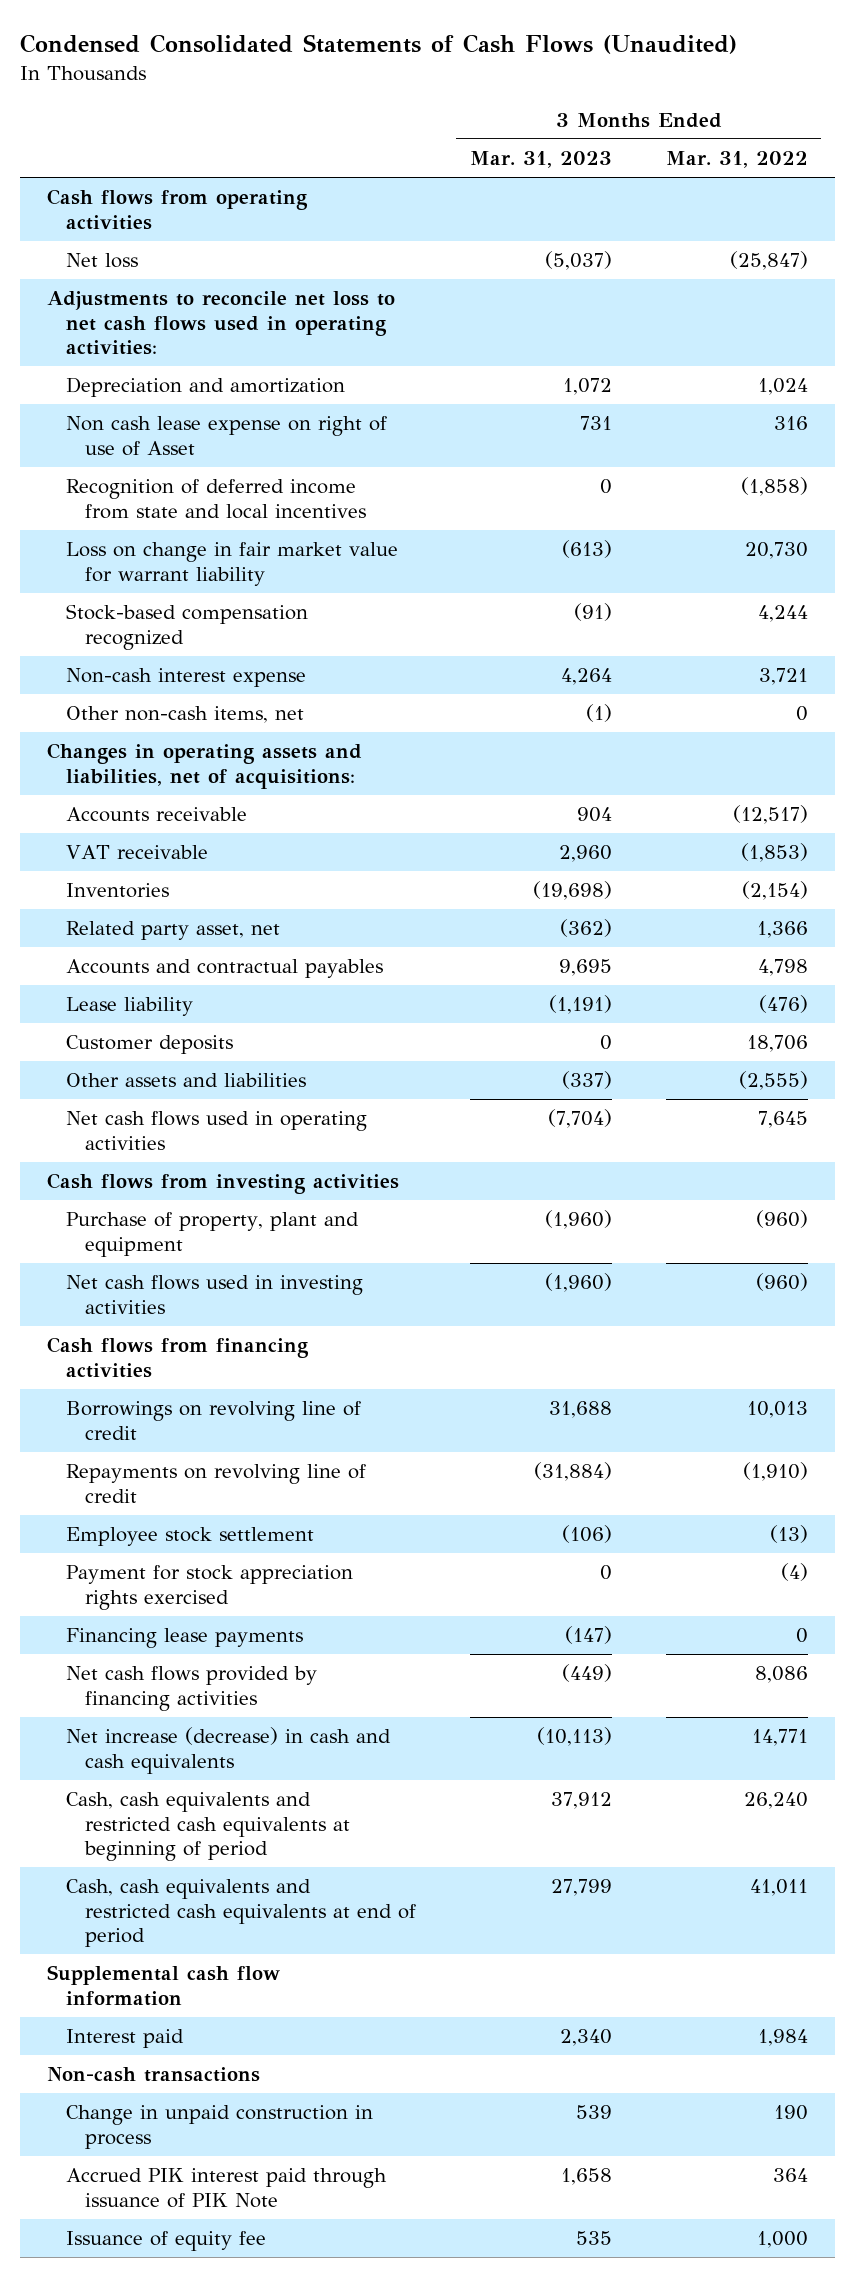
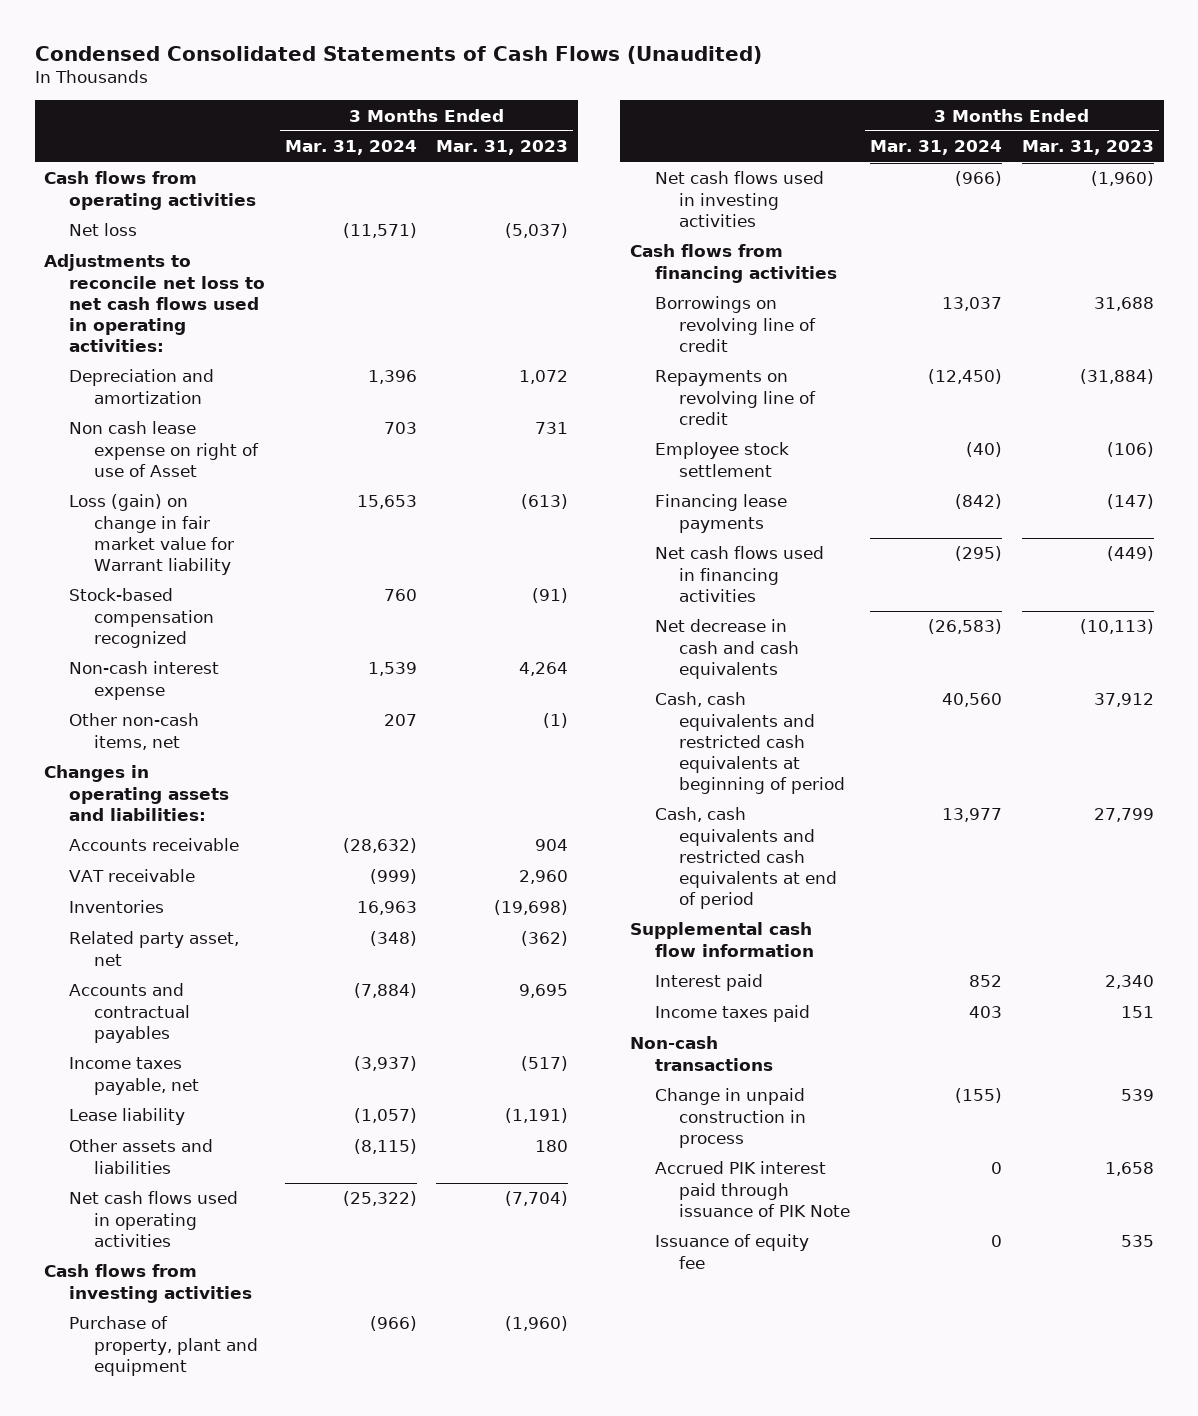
- | 3 Months Ended Mar. 31, 2023 | 3 Months Ended Mar. 31, 2022
+ | 3 Months Ended Mar. 31, 2024 | 3 Months Ended Mar. 31, 2023
- Recognition of deferred income from state and local incentives | 0 | (1,858)
- Loss on change in fair market value for warrant liability | (613) | 20,730
+ Loss (gain) on change in fair market value for Warrant liability | 15,653 | (613)
- Changes in operating assets and liabilities, net of acquisitions:
+ Changes in operating assets and liabilities:
+ Income taxes payable, net | (3,937) | (517)
- Customer deposits | 0 | 18,706
- Other assets and liabilities | (337) | (2,555)
+ Other assets and liabilities | (8,115) | 180
- Payment for stock appreciation rights exercised | 0 | (4)
- Net cash flows provided by financing activities | (449) | 8,086
- Net increase (decrease) in cash and cash equivalents | (10,113) | 14,771
+ Net cash flows used in financing activities | (295) | (449)
+ Net decrease in cash and cash equivalents | (26,583) | (10,113)
+ Income taxes paid | 403 | 151

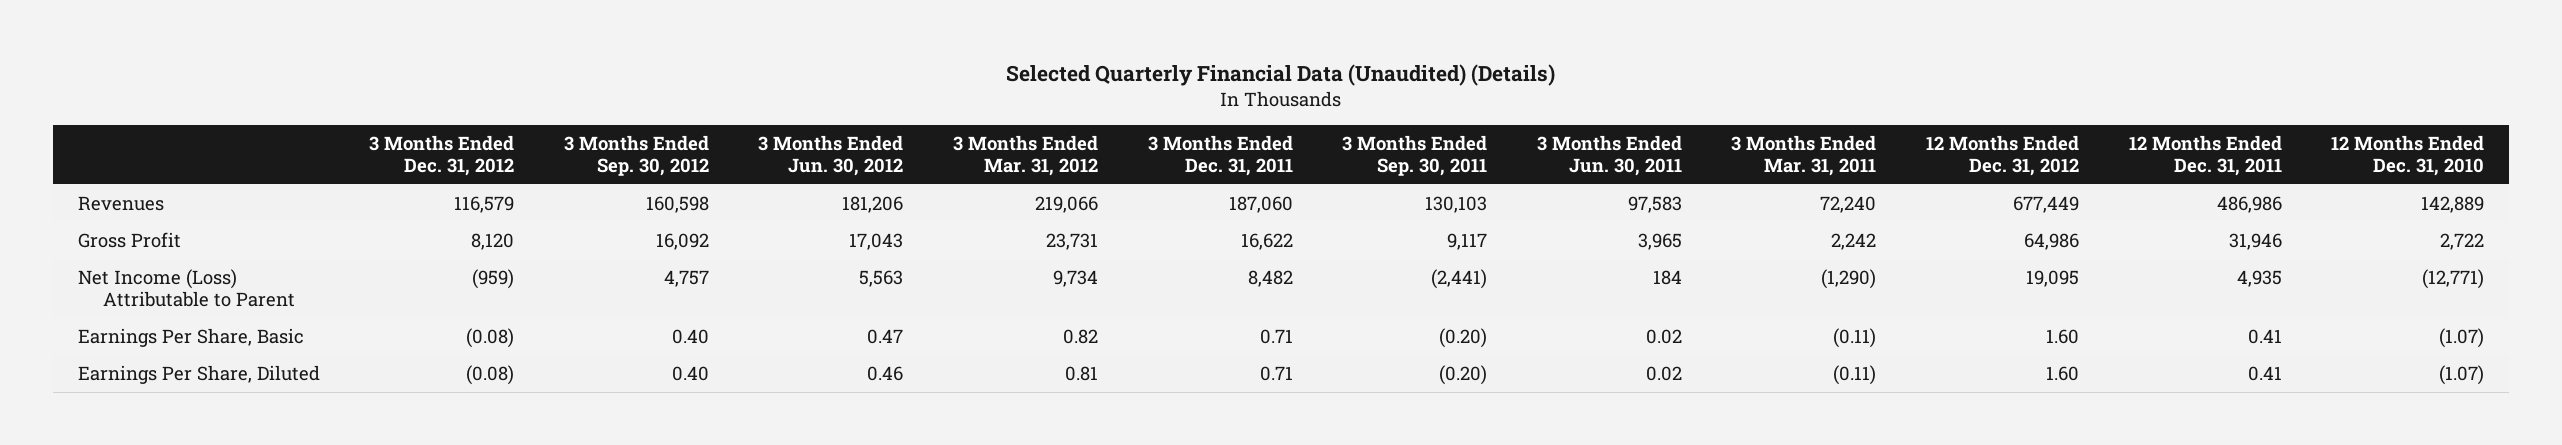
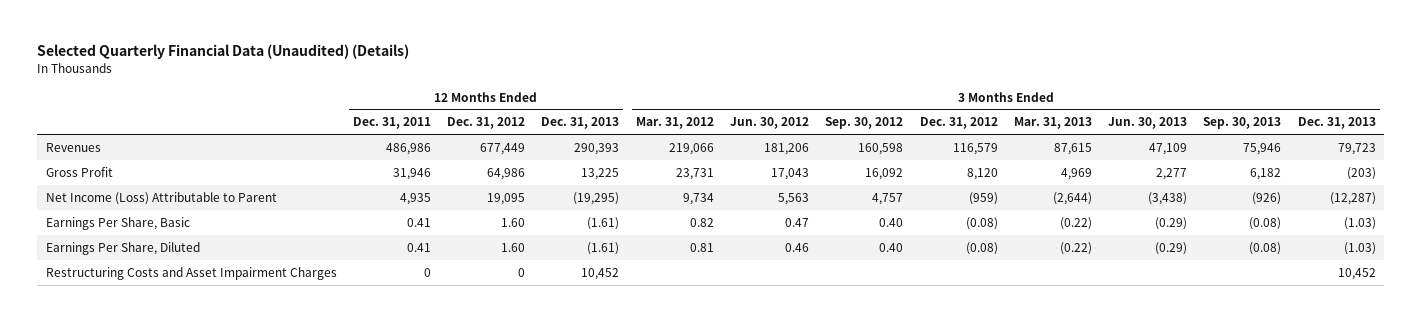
- | 3 Months Ended Dec. 31, 2012 | 3 Months Ended Sep. 30, 2012 | 3 Months Ended Jun. 30, 2012 | 3 Months Ended Mar. 31, 2012 | 3 Months Ended Dec. 31, 2011 | 3 Months Ended Sep. 30, 2011 | 3 Months Ended Jun. 30, 2011 | 3 Months Ended Mar. 31, 2011 | 12 Months Ended Dec. 31, 2012 | 12 Months Ended Dec. 31, 2011 | 12 Months Ended Dec. 31, 2010
+ | 12 Months Ended Dec. 31, 2011 | 12 Months Ended Dec. 31, 2012 | 12 Months Ended Dec. 31, 2013 | 3 Months Ended Mar. 31, 2012 | 3 Months Ended Jun. 30, 2012 | 3 Months Ended Sep. 30, 2012 | 3 Months Ended Dec. 31, 2012 | 3 Months Ended Mar. 31, 2013 | 3 Months Ended Jun. 30, 2013 | 3 Months Ended Sep. 30, 2013 | 3 Months Ended Dec. 31, 2013
+ Restructuring Costs and Asset Impairment Charges | 0 | 0 | 10,452 | | | | | | | | 10,452

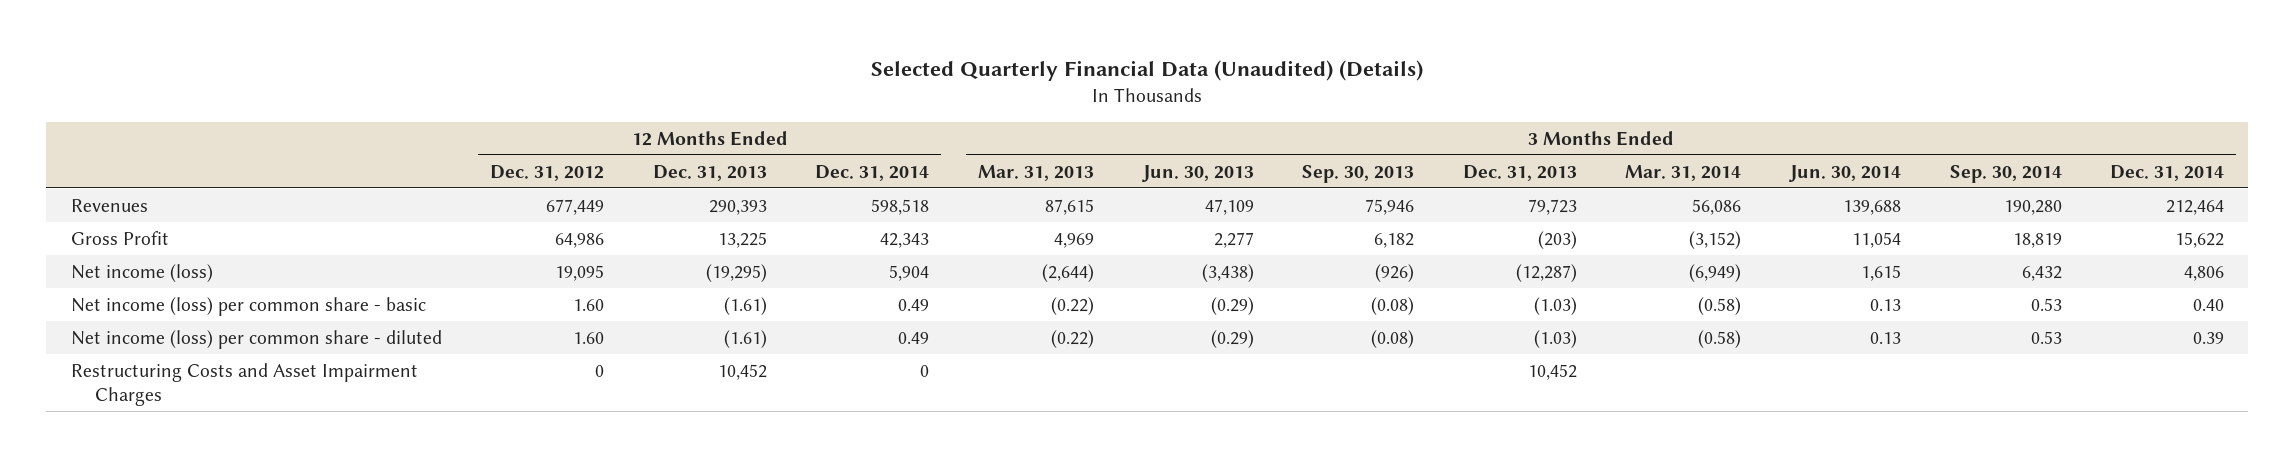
- | 12 Months Ended Dec. 31, 2011 | 12 Months Ended Dec. 31, 2012 | 12 Months Ended Dec. 31, 2013 | 3 Months Ended Mar. 31, 2012 | 3 Months Ended Jun. 30, 2012 | 3 Months Ended Sep. 30, 2012 | 3 Months Ended Dec. 31, 2012 | 3 Months Ended Mar. 31, 2013 | 3 Months Ended Jun. 30, 2013 | 3 Months Ended Sep. 30, 2013 | 3 Months Ended Dec. 31, 2013
+ | 12 Months Ended Dec. 31, 2012 | 12 Months Ended Dec. 31, 2013 | 12 Months Ended Dec. 31, 2014 | 3 Months Ended Mar. 31, 2013 | 3 Months Ended Jun. 30, 2013 | 3 Months Ended Sep. 30, 2013 | 3 Months Ended Dec. 31, 2013 | 3 Months Ended Mar. 31, 2014 | 3 Months Ended Jun. 30, 2014 | 3 Months Ended Sep. 30, 2014 | 3 Months Ended Dec. 31, 2014
- Net Income (Loss) Attributable to Parent | 4,935 | 19,095 | (19,295) | 9,734 | 5,563 | 4,757 | (959) | (2,644) | (3,438) | (926) | (12,287)
- Earnings Per Share, Basic | 0.41 | 1.60 | (1.61) | 0.82 | 0.47 | 0.40 | (0.08) | (0.22) | (0.29) | (0.08) | (1.03)
- Earnings Per Share, Diluted | 0.41 | 1.60 | (1.61) | 0.81 | 0.46 | 0.40 | (0.08) | (0.22) | (0.29) | (0.08) | (1.03)
+ Net income (loss) | 19,095 | (19,295) | 5,904 | (2,644) | (3,438) | (926) | (12,287) | (6,949) | 1,615 | 6,432 | 4,806
+ Net income (loss) per common share - basic | 1.60 | (1.61) | 0.49 | (0.22) | (0.29) | (0.08) | (1.03) | (0.58) | 0.13 | 0.53 | 0.40
+ Net income (loss) per common share - diluted | 1.60 | (1.61) | 0.49 | (0.22) | (0.29) | (0.08) | (1.03) | (0.58) | 0.13 | 0.53 | 0.39

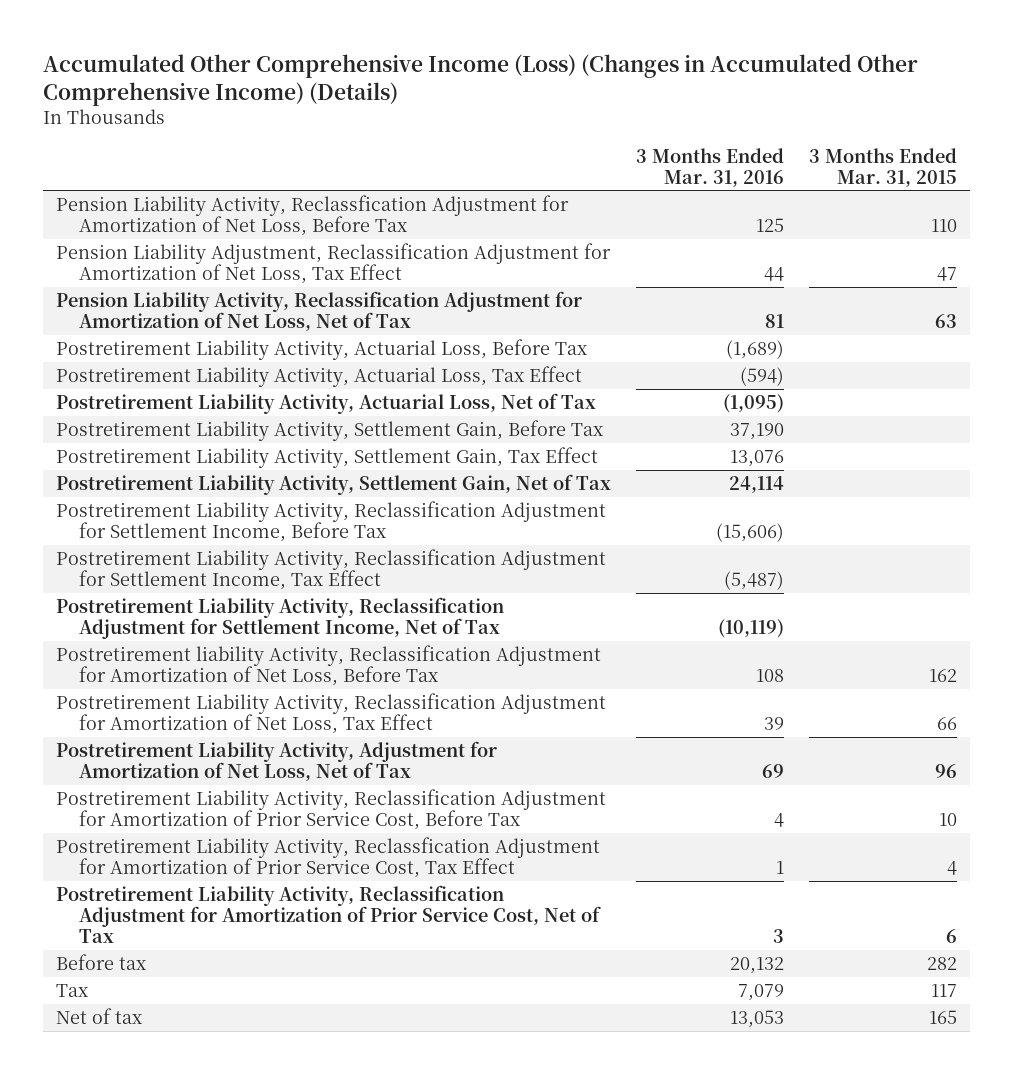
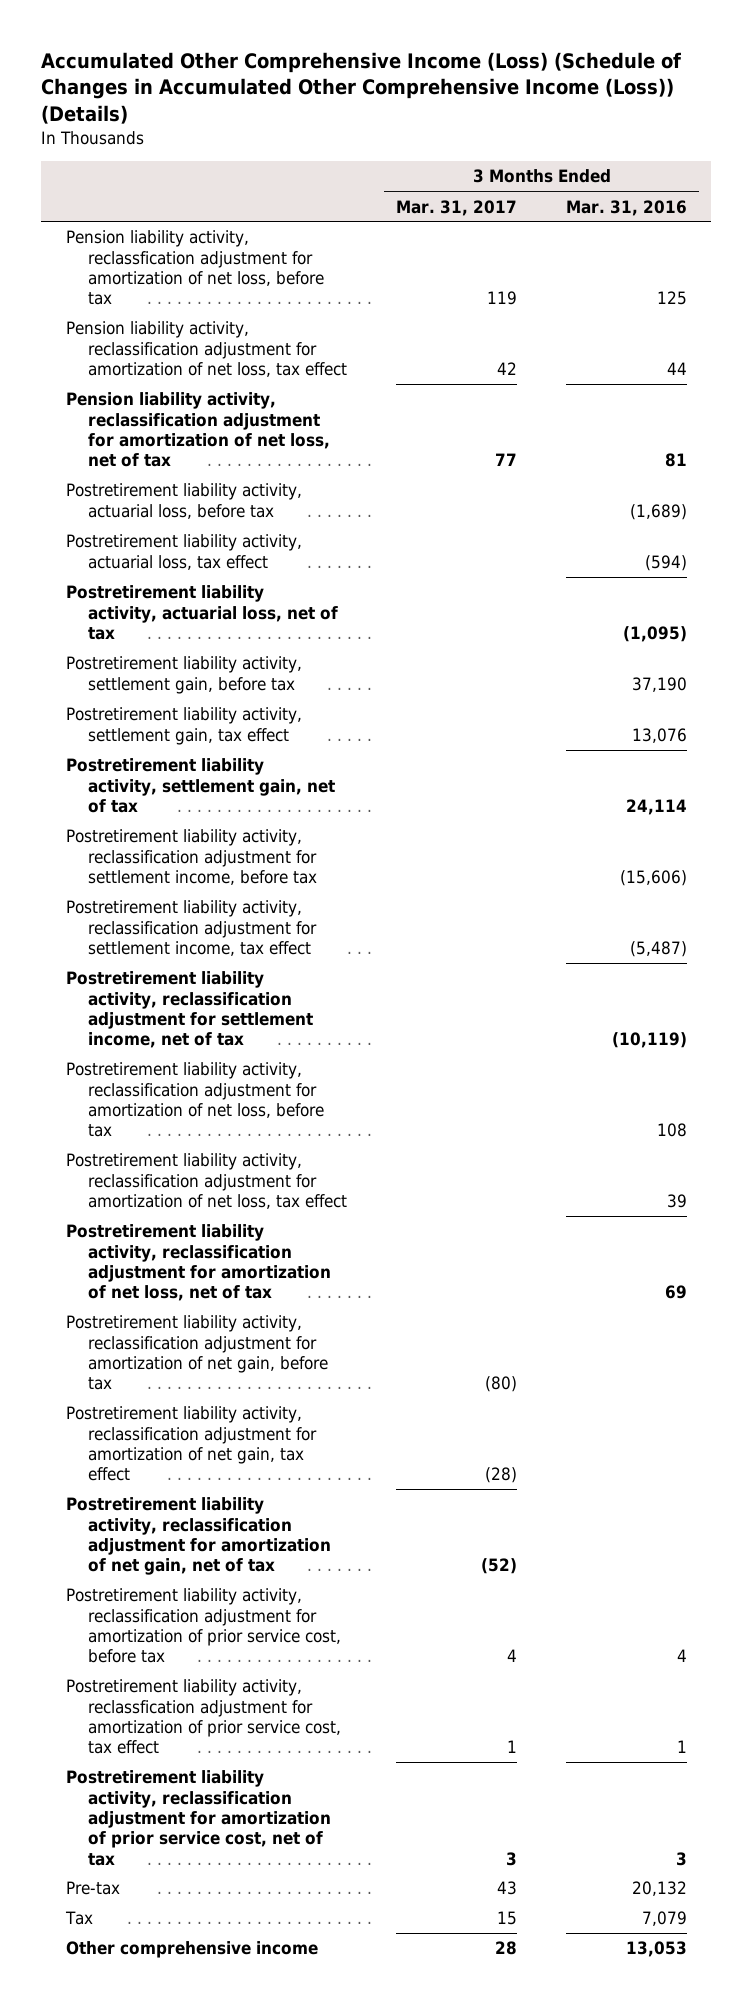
- Accumulated Other Comprehensive Income (Loss) (Changes in Accumulated Other Comprehensive Income) (Details)
+ Accumulated Other Comprehensive Income (Loss) (Schedule of Changes in Accumulated Other Comprehensive Income (Loss)) (Details)
- | 3 Months Ended Mar. 31, 2016 | 3 Months Ended Mar. 31, 2015
+ | 3 Months Ended Mar. 31, 2017 | 3 Months Ended Mar. 31, 2016
- Pension Liability Activity, Reclassfication Adjustment for Amortization of Net Loss, Before Tax | 125 | 110
- Pension Liability Adjustment, Reclassification Adjustment for Amortization of Net Loss, Tax Effect | 44 | 47
- Pension Liability Activity, Reclassification Adjustment for Amortization of Net Loss, Net of Tax | 81 | 63
- Postretirement Liability Activity, Actuarial Loss, Before Tax | (1,689) |
- Postretirement Liability Activity, Actuarial Loss, Tax Effect | (594) |
- Postretirement Liability Activity, Actuarial Loss, Net of Tax | (1,095) |
- Postretirement Liability Activity, Settlement Gain, Before Tax | 37,190 |
- Postretirement Liability Activity, Settlement Gain, Tax Effect | 13,076 |
- Postretirement Liability Activity, Settlement Gain, Net of Tax | 24,114 |
- Postretirement Liability Activity, Reclassification Adjustment for Settlement Income, Before Tax | (15,606) |
- Postretirement Liability Activity, Reclassification Adjustment for Settlement Income, Tax Effect | (5,487) |
- Postretirement Liability Activity, Reclassification Adjustment for Settlement Income, Net of Tax | (10,119) |
- Postretirement liability Activity, Reclassification Adjustment for Amortization of Net Loss, Before Tax | 108 | 162
- Postretirement Liability Activity, Reclassification Adjustment for Amortization of Net Loss, Tax Effect | 39 | 66
- Postretirement Liability Activity, Adjustment for Amortization of Net Loss, Net of Tax | 69 | 96
- Postretirement Liability Activity, Reclassification Adjustment for Amortization of Prior Service Cost, Before Tax | 4 | 10
- Postretirement Liability Activity, Reclassfication Adjustment for Amortization of Prior Service Cost, Tax Effect | 1 | 4
- Postretirement Liability Activity, Reclassification Adjustment for Amortization of Prior Service Cost, Net of Tax | 3 | 6
- Before tax | 20,132 | 282
+ Pension liability activity, reclassfication adjustment for amortization of net loss, before tax | 119 | 125
+ Pension liability activity, reclassification adjustment for amortization of net loss, tax effect | 42 | 44
+ Pension liability activity, reclassification adjustment for amortization of net loss, net of tax | 77 | 81
+ Postretirement liability activity, actuarial loss, before tax | | (1,689)
+ Postretirement liability activity, actuarial loss, tax effect | | (594)
+ Postretirement liability activity, actuarial loss, net of tax | | (1,095)
+ Postretirement liability activity, settlement gain, before tax | | 37,190
+ Postretirement liability activity, settlement gain, tax effect | | 13,076
+ Postretirement liability activity, settlement gain, net of tax | | 24,114
+ Postretirement liability activity, reclassification adjustment for settlement income, before tax | | (15,606)
+ Postretirement liability activity, reclassification adjustment for settlement income, tax effect | | (5,487)
+ Postretirement liability activity, reclassification adjustment for settlement income, net of tax | | (10,119)
+ Postretirement liability activity, reclassification adjustment for amortization of net loss, before tax | | 108
+ Postretirement liability activity, reclassification adjustment for amortization of net loss, tax effect | | 39
+ Postretirement liability activity, reclassification adjustment for amortization of net loss, net of tax | | 69
+ Postretirement liability activity, reclassification adjustment for amortization of net gain, before tax | (80) |
+ Postretirement liability activity, reclassification adjustment for amortization of net gain, tax effect | (28) |
+ Postretirement liability activity, reclassification adjustment for amortization of net gain, net of tax | (52) |
+ Postretirement liability activity, reclassification adjustment for amortization of prior service cost, before tax | 4 | 4
+ Postretirement liability activity, reclassfication adjustment for amortization of prior service cost, tax effect | 1 | 1
+ Postretirement liability activity, reclassification adjustment for amortization of prior service cost, net of tax | 3 | 3
+ Pre-tax | 43 | 20,132
- Net of tax | 13,053 | 165
+ Other comprehensive income | 28 | 13,053

